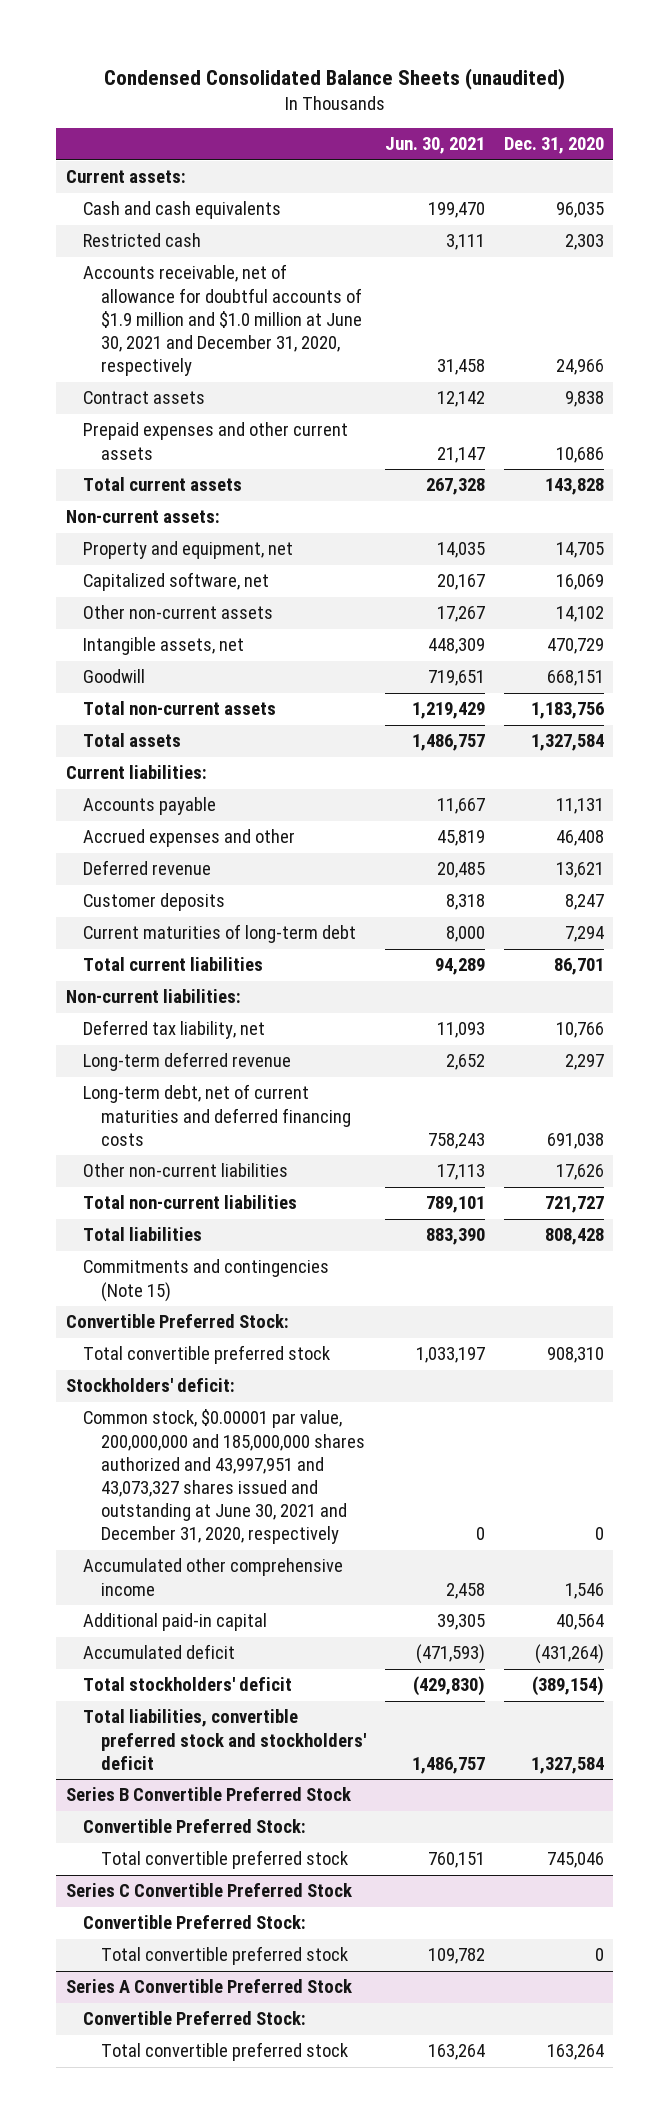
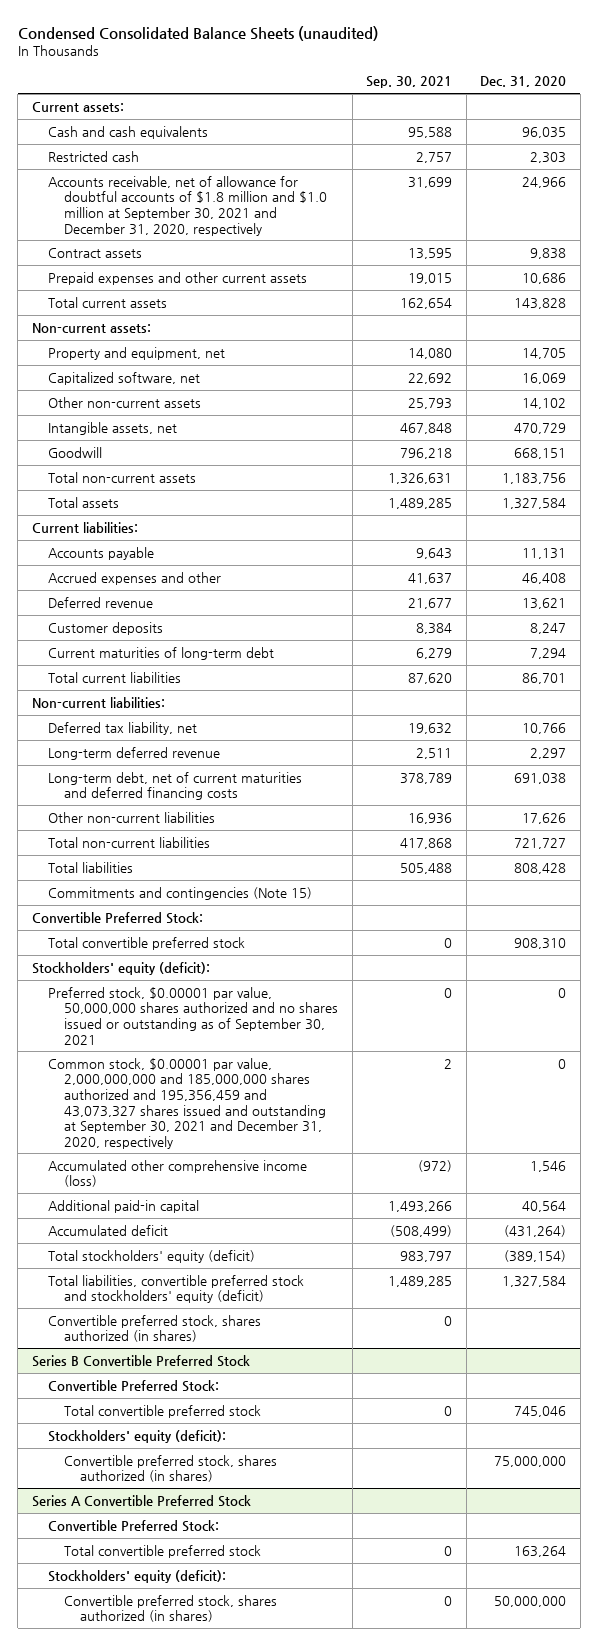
- | Jun. 30, 2021 | Dec. 31, 2020
+ | Sep. 30, 2021 | Dec. 31, 2020
- Accounts receivable, net of allowance for doubtful accounts of $1.9 million and $1.0 million at June 30, 2021 and December 31, 2020, respectively | 31,458 | 24,966
+ Accounts receivable, net of allowance for doubtful accounts of $1.8 million and $1.0 million at September 30, 2021 and December 31, 2020, respectively | 31,699 | 24,966
- Stockholders' deficit:
- Common stock, $0.00001 par value, 200,000,000 and 185,000,000 shares authorized and 43,997,951 and 43,073,327 shares issued and outstanding at June 30, 2021 and December 31, 2020, respectively | 0 | 0
- Accumulated other comprehensive income | 2,458 | 1,546
+ Stockholders' equity (deficit):
+ Preferred stock, $0.00001 par value, 50,000,000 shares authorized and no shares issued or outstanding as of September 30, 2021 | 0 | 0
+ Common stock, $0.00001 par value, 2,000,000,000 and 185,000,000 shares authorized and 195,356,459 and 43,073,327 shares issued and outstanding at September 30, 2021 and December 31, 2020, respectively | 2 | 0
+ Accumulated other comprehensive income (loss) | (972) | 1,546
- Total stockholders' deficit | (429,830) | (389,154)
- Total liabilities, convertible preferred stock and stockholders' deficit | 1,486,757 | 1,327,584
+ Total stockholders' equity (deficit) | 983,797 | (389,154)
+ Total liabilities, convertible preferred stock and stockholders' equity (deficit) | 1,489,285 | 1,327,584
+ Convertible preferred stock, shares authorized (in shares) | 0 |
- Series C Convertible Preferred Stock
- Convertible Preferred Stock:
- Total convertible preferred stock | 109,782 | 0
@ Series B Convertible Preferred Stock
+ Stockholders' equity (deficit):
+ Convertible preferred stock, shares authorized (in shares) | | 75,000,000
@ Series A Convertible Preferred Stock
+ Stockholders' equity (deficit):
+ Convertible preferred stock, shares authorized (in shares) | 0 | 50,000,000

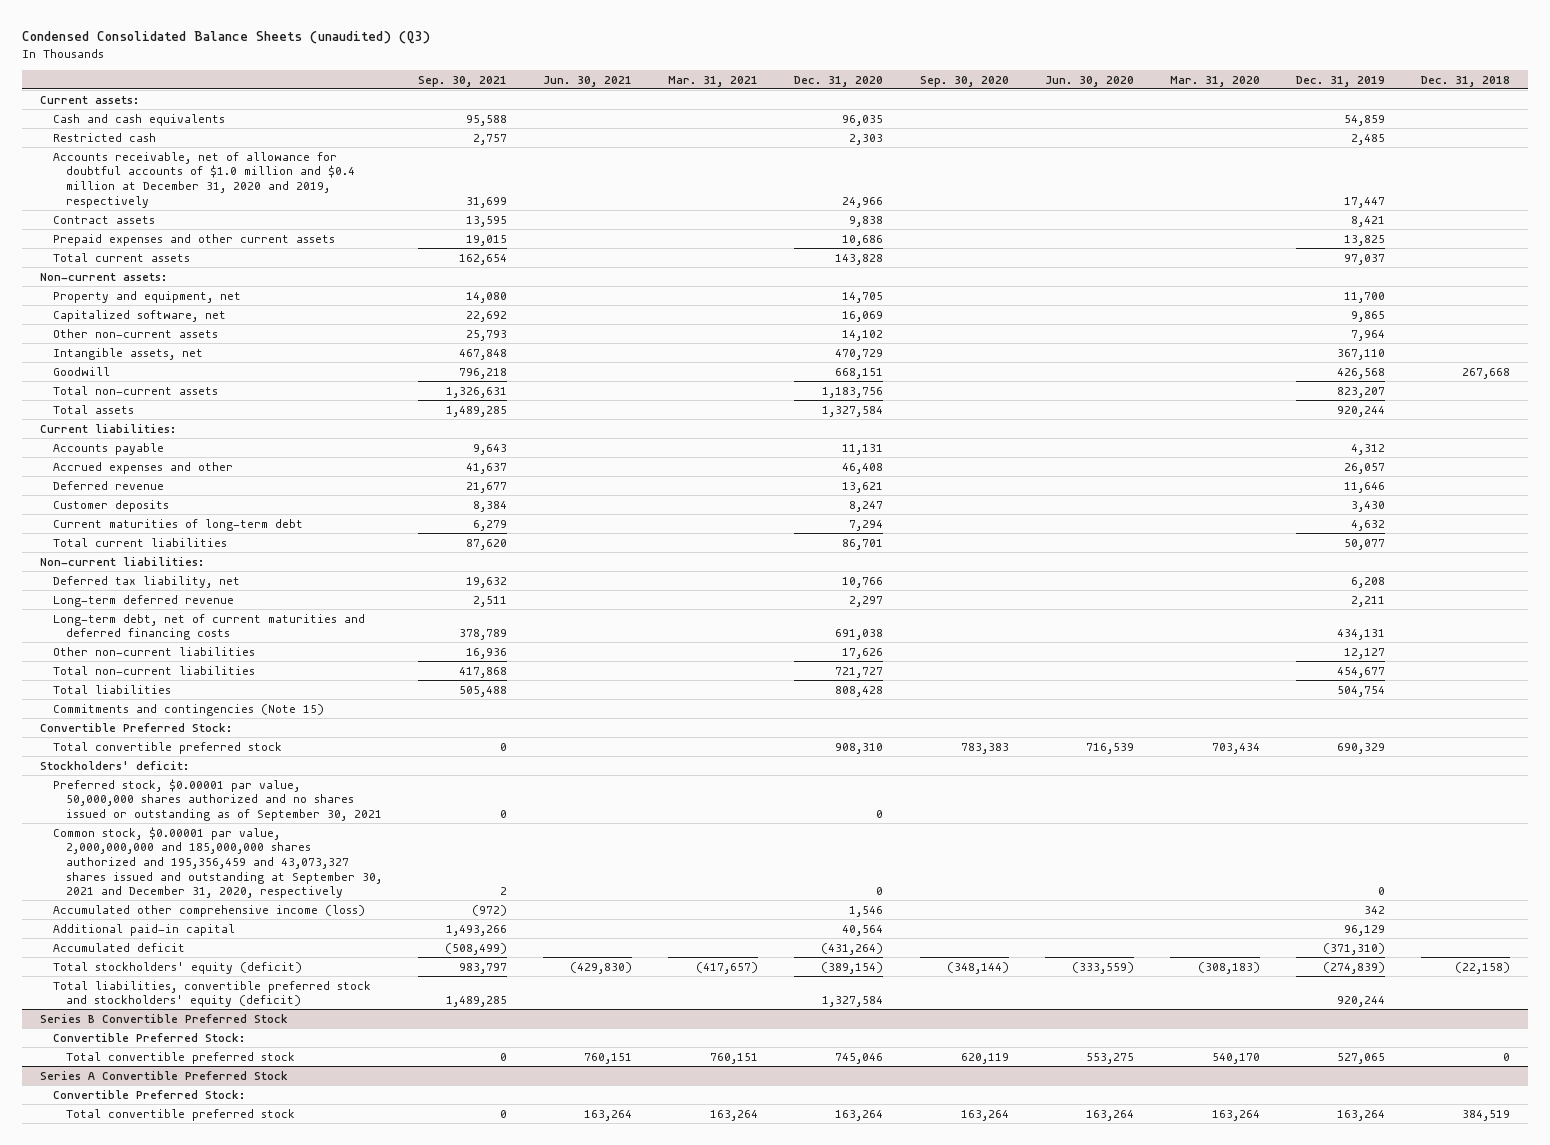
- Condensed Consolidated Balance Sheets (unaudited)
+ Condensed Consolidated Balance Sheets (unaudited) (Q3)
- | Sep. 30, 2021 | Dec. 31, 2020
+ | Sep. 30, 2021 | Jun. 30, 2021 | Mar. 31, 2021 | Dec. 31, 2020 | Sep. 30, 2020 | Jun. 30, 2020 | Mar. 31, 2020 | Dec. 31, 2019 | Dec. 31, 2018
- Accounts receivable, net of allowance for doubtful accounts of $1.8 million and $1.0 million at September 30, 2021 and December 31, 2020, respectively | 31,699 | 24,966
+ Accounts receivable, net of allowance for doubtful accounts of $1.0 million and $0.4 million at December 31, 2020 and 2019, respectively | 31,699 | | | 24,966 | | | | 17,447 |
- Stockholders' equity (deficit):
+ Stockholders' deficit:
- Convertible preferred stock, shares authorized (in shares) | 0 |
@ Series B Convertible Preferred Stock
- Stockholders' equity (deficit):
- Convertible preferred stock, shares authorized (in shares) | | 75,000,000
@ Series A Convertible Preferred Stock
- Stockholders' equity (deficit):
- Convertible preferred stock, shares authorized (in shares) | 0 | 50,000,000

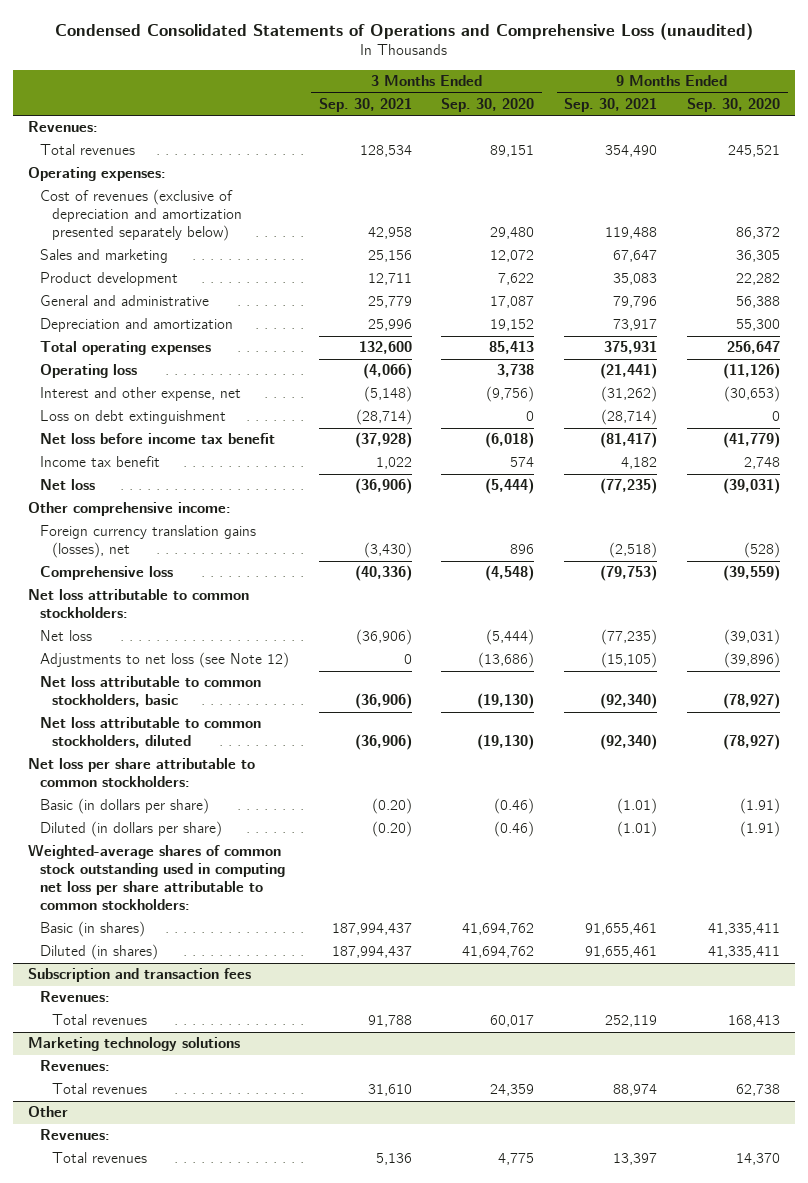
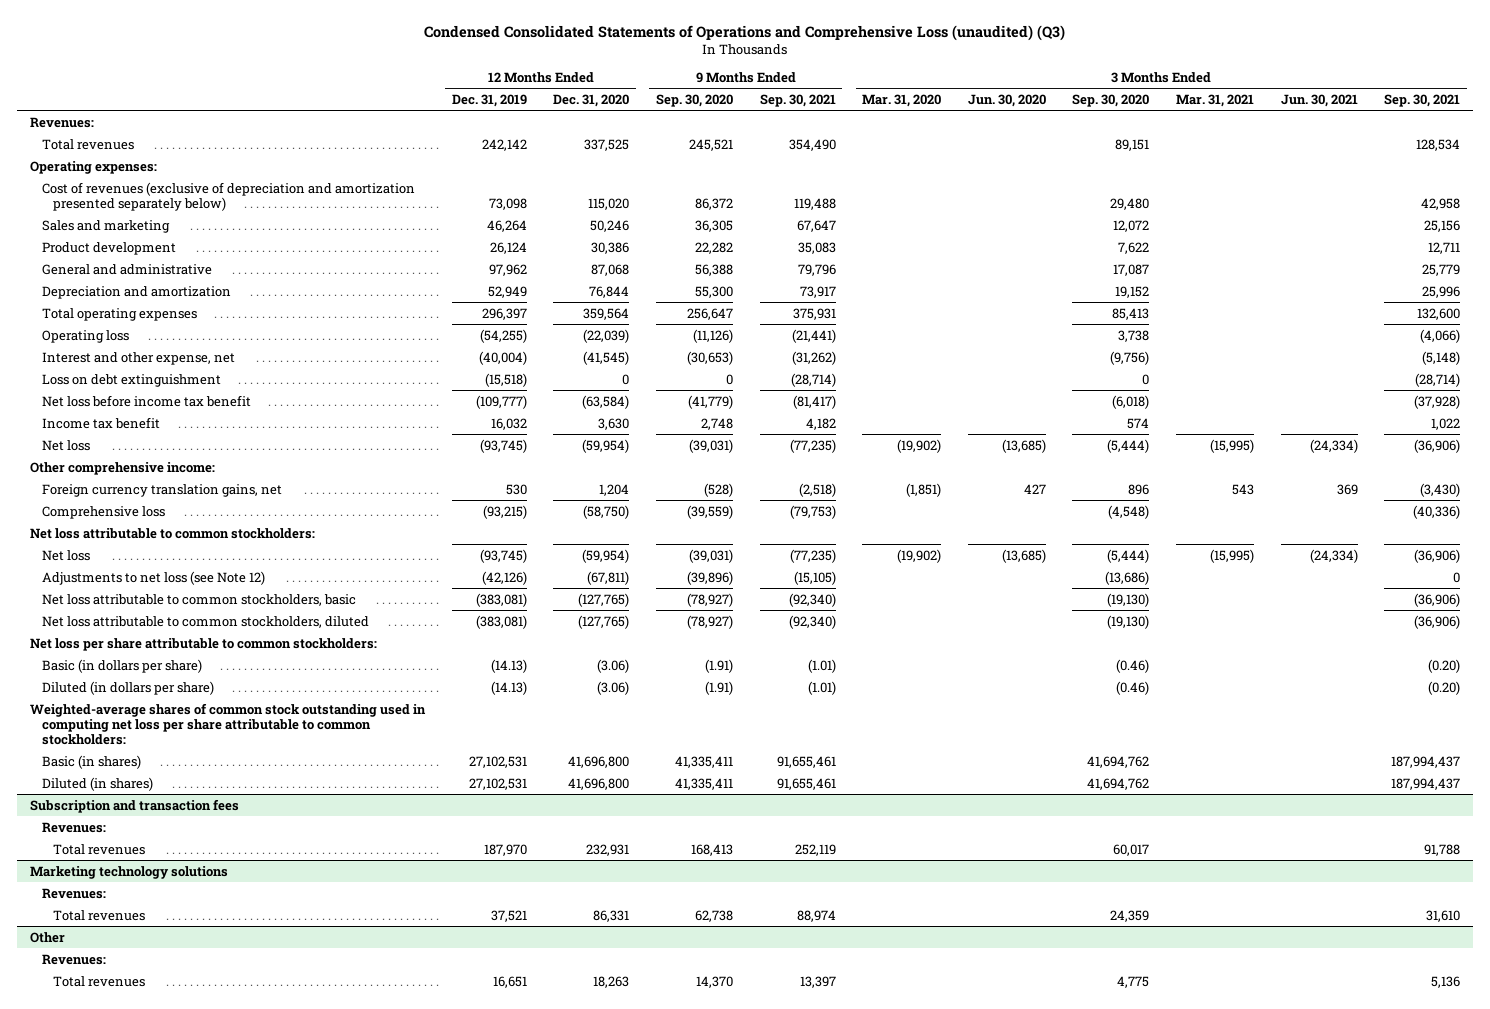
- Condensed Consolidated Statements of Operations and Comprehensive Loss (unaudited)
+ Condensed Consolidated Statements of Operations and Comprehensive Loss (unaudited) (Q3)
- | 3 Months Ended Sep. 30, 2021 | 3 Months Ended Sep. 30, 2020 | 9 Months Ended Sep. 30, 2021 | 9 Months Ended Sep. 30, 2020
+ | 12 Months Ended Dec. 31, 2019 | 12 Months Ended Dec. 31, 2020 | 9 Months Ended Sep. 30, 2020 | 9 Months Ended Sep. 30, 2021 | 3 Months Ended Mar. 31, 2020 | 3 Months Ended Jun. 30, 2020 | 3 Months Ended Sep. 30, 2020 | 3 Months Ended Mar. 31, 2021 | 3 Months Ended Jun. 30, 2021 | 3 Months Ended Sep. 30, 2021
- Foreign currency translation gains (losses), net | (3,430) | 896 | (2,518) | (528)
+ Foreign currency translation gains, net | 530 | 1,204 | (528) | (2,518) | (1,851) | 427 | 896 | 543 | 369 | (3,430)

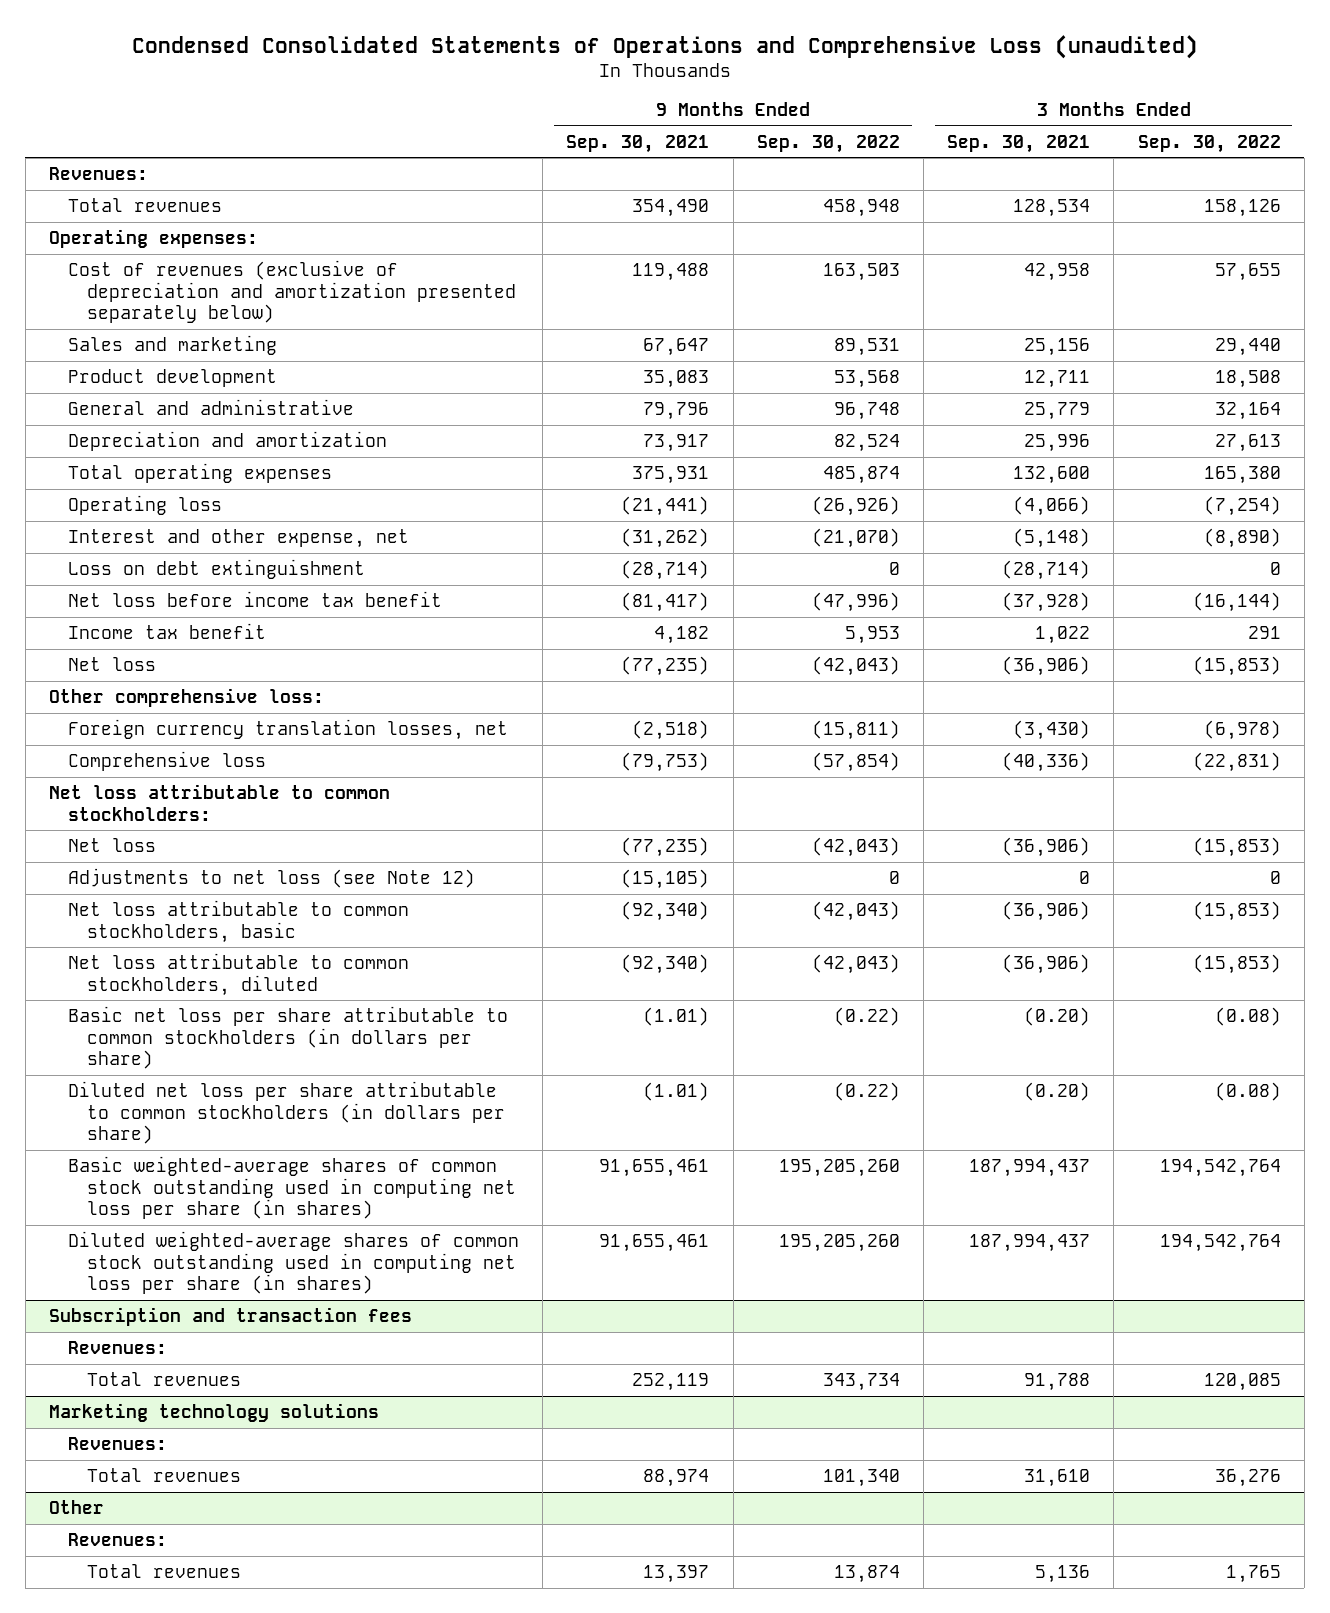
- Condensed Consolidated Statements of Operations and Comprehensive Loss (unaudited) (Q3)
+ Condensed Consolidated Statements of Operations and Comprehensive Loss (unaudited)
- | 12 Months Ended Dec. 31, 2019 | 12 Months Ended Dec. 31, 2020 | 9 Months Ended Sep. 30, 2020 | 9 Months Ended Sep. 30, 2021 | 3 Months Ended Mar. 31, 2020 | 3 Months Ended Jun. 30, 2020 | 3 Months Ended Sep. 30, 2020 | 3 Months Ended Mar. 31, 2021 | 3 Months Ended Jun. 30, 2021 | 3 Months Ended Sep. 30, 2021
+ | 9 Months Ended Sep. 30, 2021 | 9 Months Ended Sep. 30, 2022 | 3 Months Ended Sep. 30, 2021 | 3 Months Ended Sep. 30, 2022
- Other comprehensive income:
- Foreign currency translation gains, net | 530 | 1,204 | (528) | (2,518) | (1,851) | 427 | 896 | 543 | 369 | (3,430)
+ Other comprehensive loss:
+ Foreign currency translation losses, net | (2,518) | (15,811) | (3,430) | (6,978)
- Net loss per share attributable to common stockholders:
- Basic (in dollars per share) | (14.13) | (3.06) | (1.91) | (1.01) | | | (0.46) | | | (0.20)
- Diluted (in dollars per share) | (14.13) | (3.06) | (1.91) | (1.01) | | | (0.46) | | | (0.20)
- Weighted-average shares of common stock outstanding used in computing net loss per share attributable to common stockholders:
- Basic (in shares) | 27,102,531 | 41,696,800 | 41,335,411 | 91,655,461 | | | 41,694,762 | | | 187,994,437
- Diluted (in shares) | 27,102,531 | 41,696,800 | 41,335,411 | 91,655,461 | | | 41,694,762 | | | 187,994,437
+ Basic net loss per share attributable to common stockholders (in dollars per share) | (1.01) | (0.22) | (0.20) | (0.08)
+ Diluted net loss per share attributable to common stockholders (in dollars per share) | (1.01) | (0.22) | (0.20) | (0.08)
+ Basic weighted-average shares of common stock outstanding used in computing net loss per share (in shares) | 91,655,461 | 195,205,260 | 187,994,437 | 194,542,764
+ Diluted weighted-average shares of common stock outstanding used in computing net loss per share (in shares) | 91,655,461 | 195,205,260 | 187,994,437 | 194,542,764

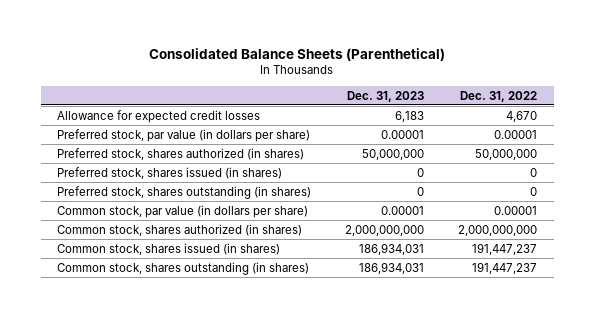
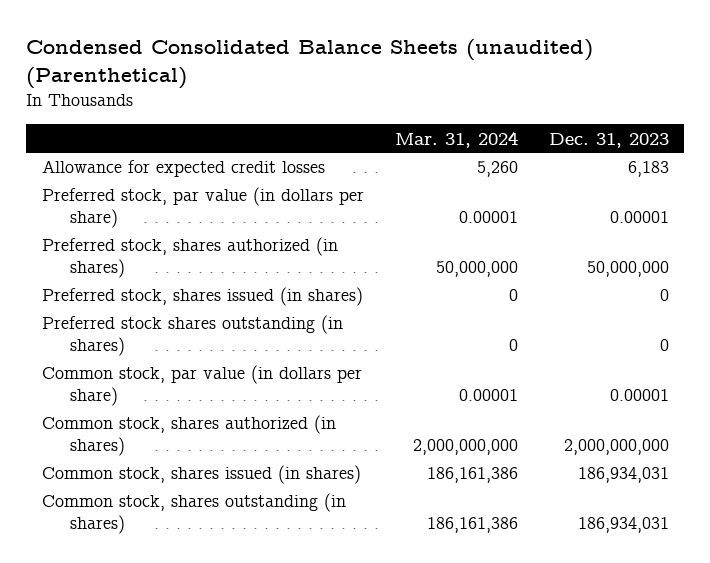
- Consolidated Balance Sheets (Parenthetical)
+ Condensed Consolidated Balance Sheets (unaudited) (Parenthetical)
- | Dec. 31, 2023 | Dec. 31, 2022
+ | Mar. 31, 2024 | Dec. 31, 2023
- Preferred stock, shares outstanding (in shares) | 0 | 0
+ Preferred stock shares outstanding (in shares) | 0 | 0

